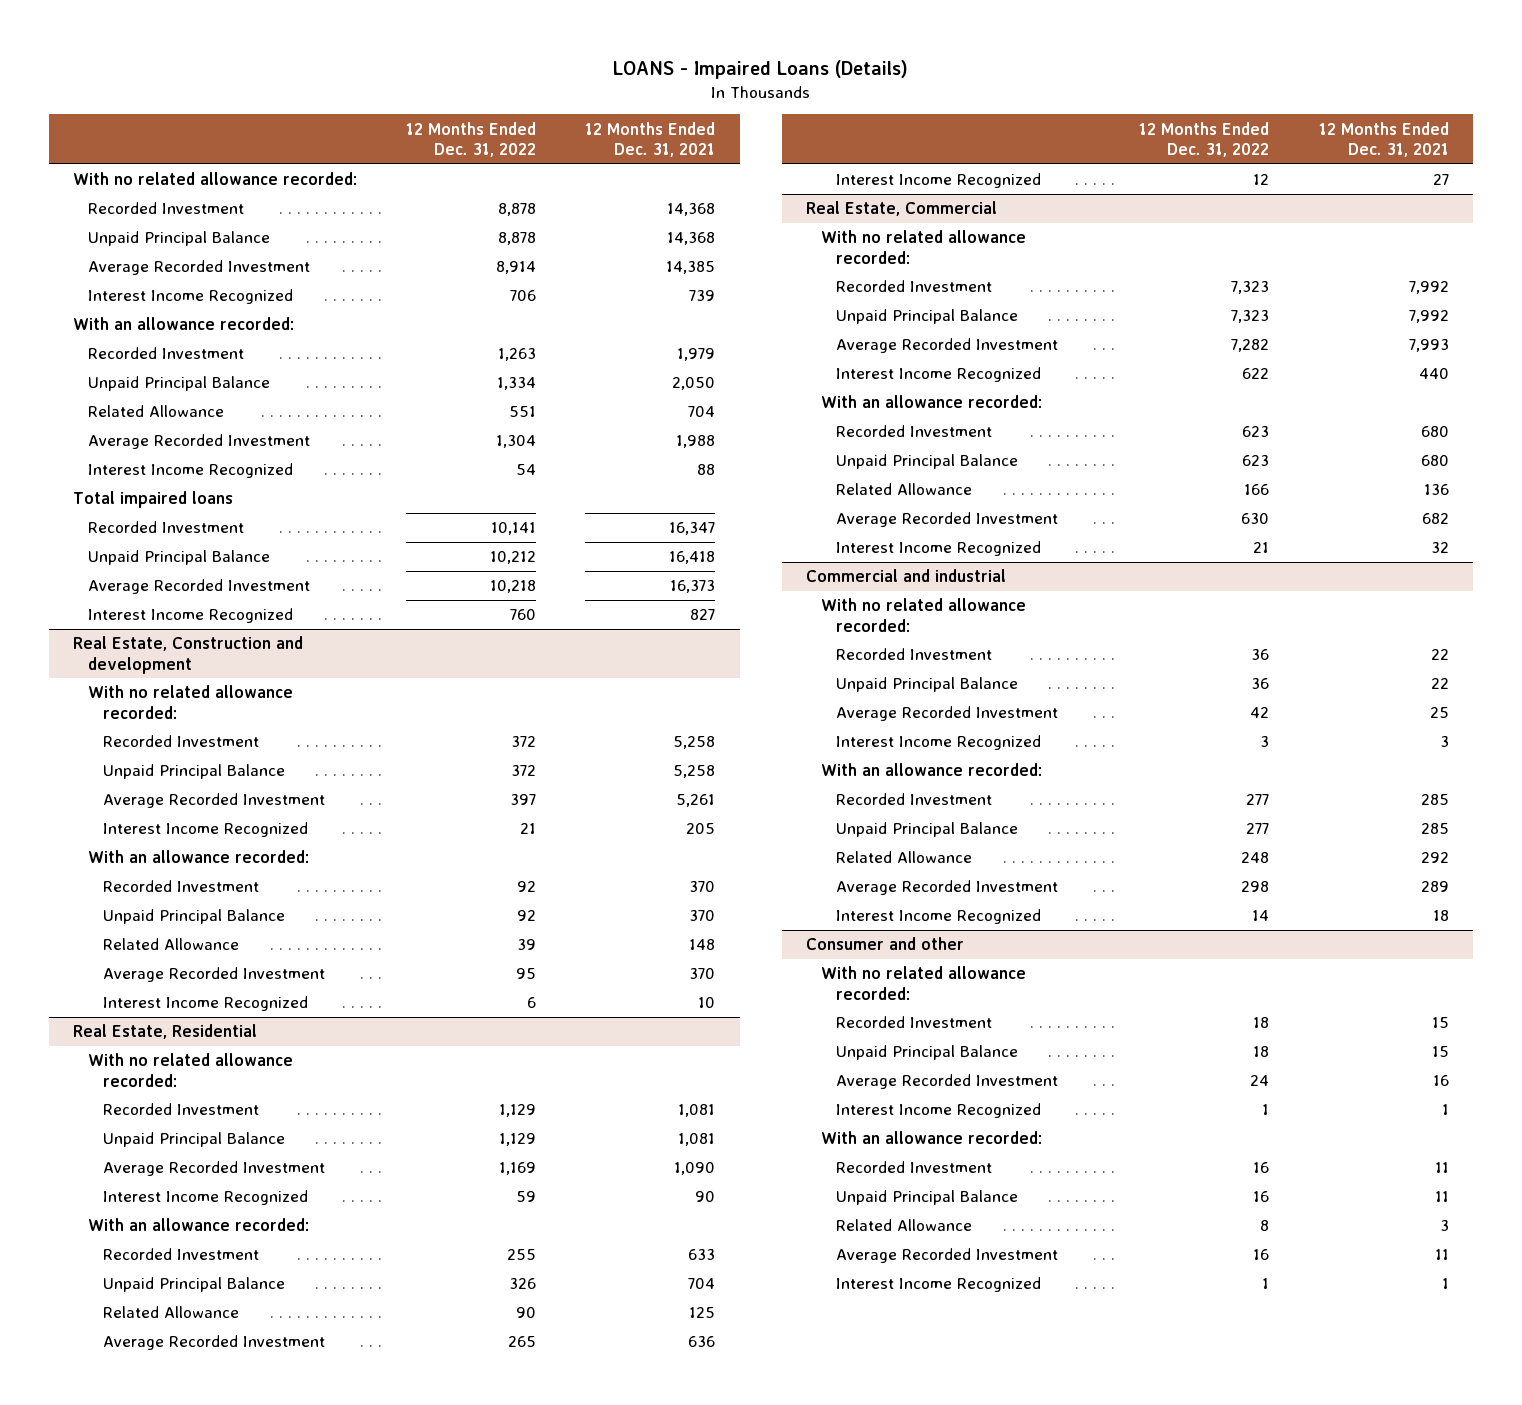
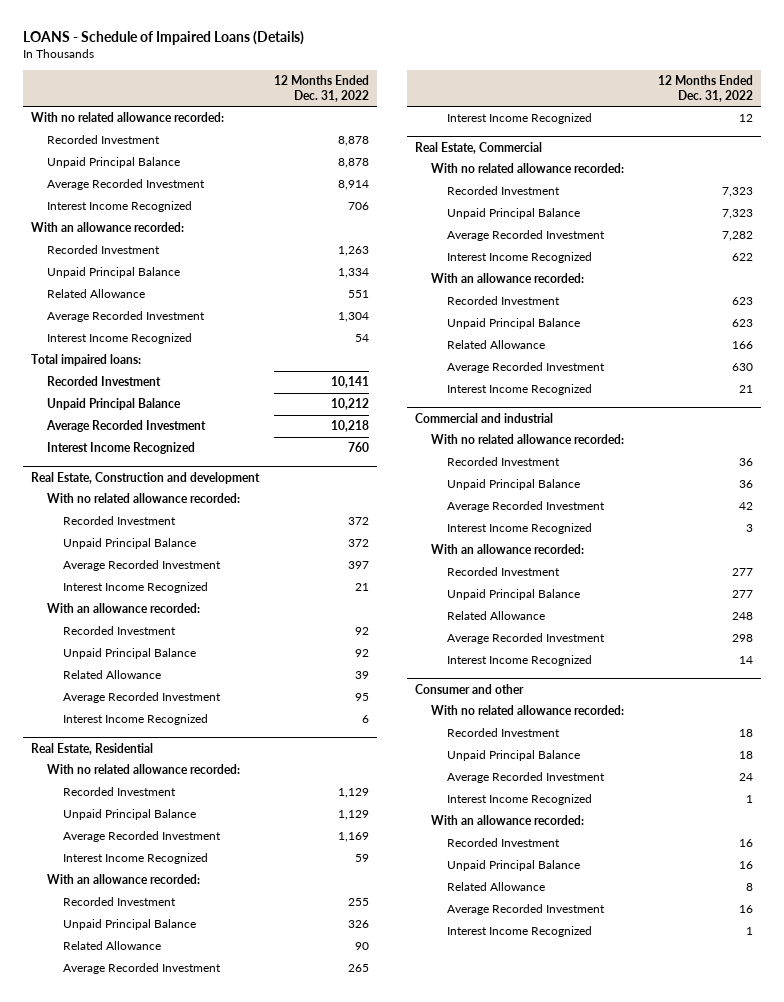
- LOANS - Impaired Loans (Details)
+ LOANS - Schedule of Impaired Loans (Details)
- | 12 Months Ended Dec. 31, 2022 | 12 Months Ended Dec. 31, 2021
+ | 12 Months Ended Dec. 31, 2022
- Total impaired loans
+ Total impaired loans:

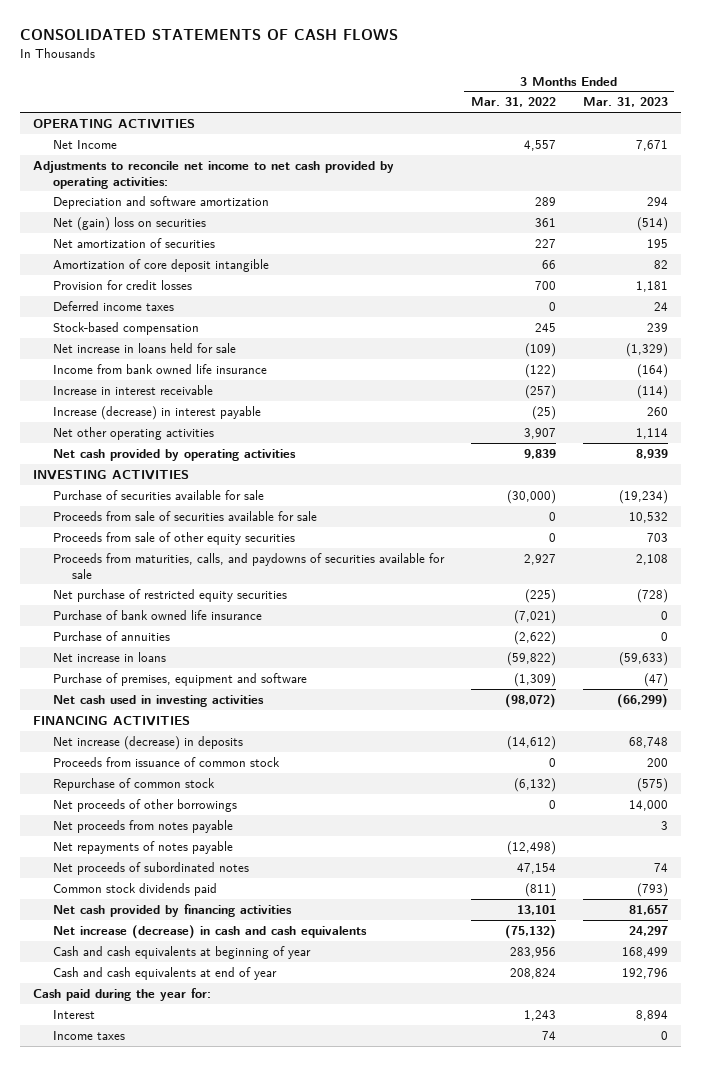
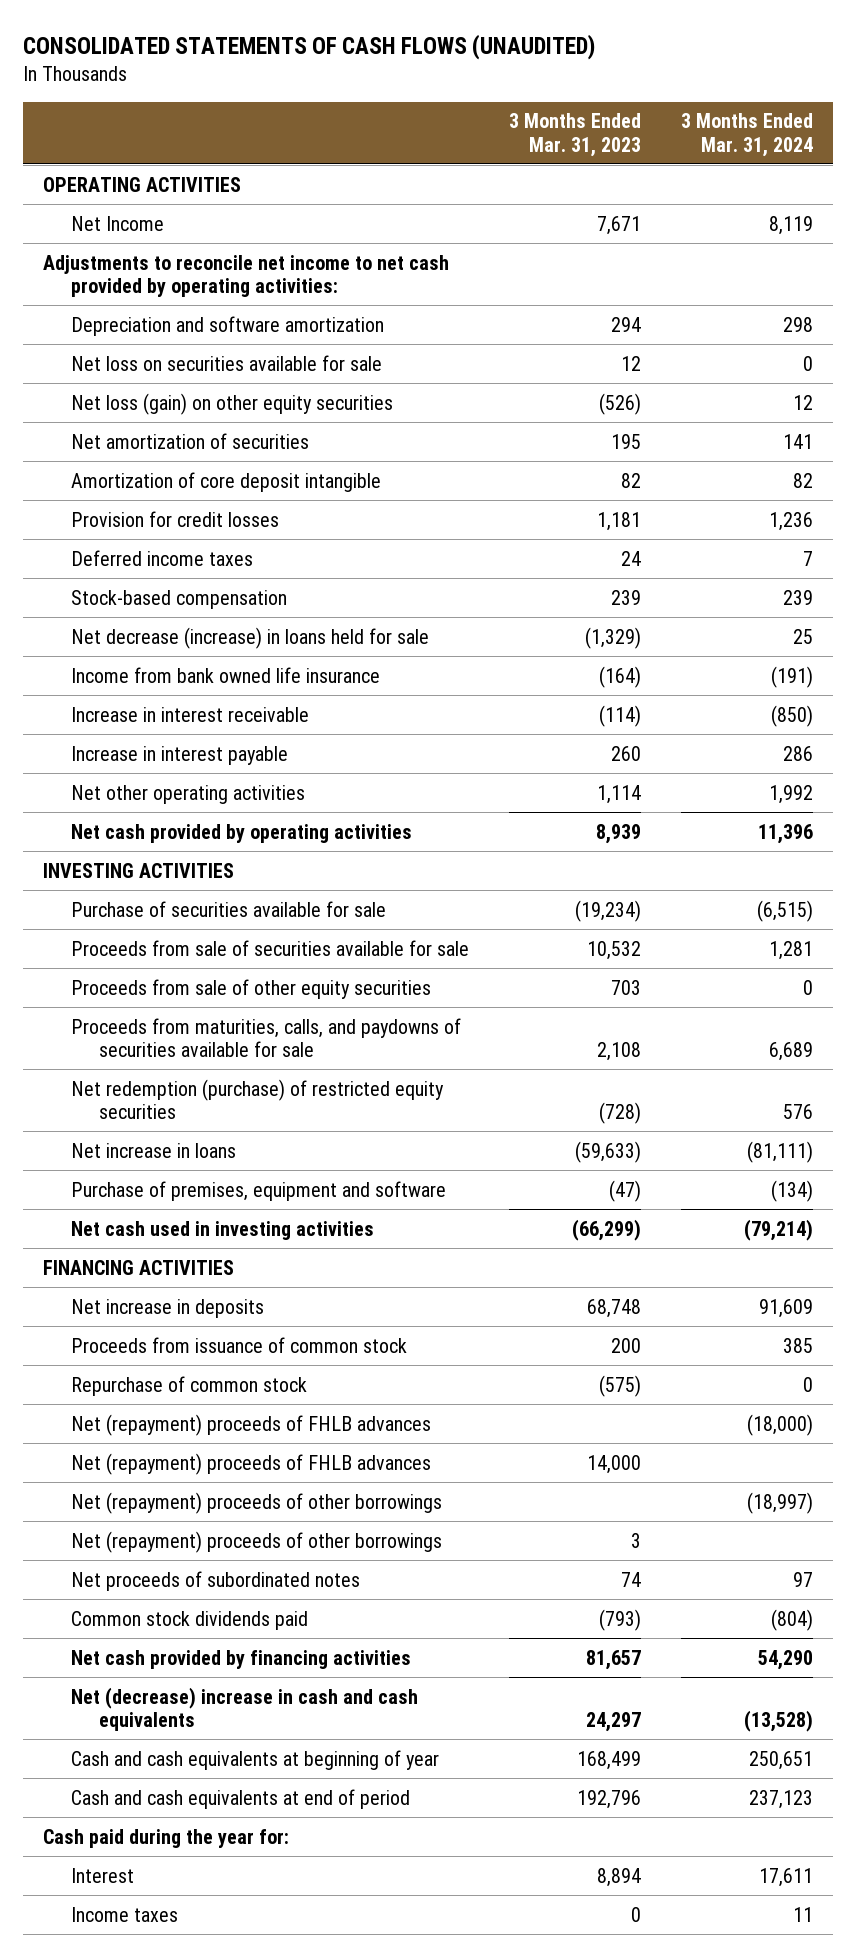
- CONSOLIDATED STATEMENTS OF CASH FLOWS
+ CONSOLIDATED STATEMENTS OF CASH FLOWS (UNAUDITED)
- | 3 Months Ended Mar. 31, 2022 | 3 Months Ended Mar. 31, 2023
+ | 3 Months Ended Mar. 31, 2023 | 3 Months Ended Mar. 31, 2024
- Net (gain) loss on securities | 361 | (514)
+ Net loss on securities available for sale | 12 | 0
+ Net loss (gain) on other equity securities | (526) | 12
- Net increase in loans held for sale | (109) | (1,329)
+ Net decrease (increase) in loans held for sale | (1,329) | 25
- Increase (decrease) in interest payable | (25) | 260
+ Increase in interest payable | 260 | 286
- Net purchase of restricted equity securities | (225) | (728)
- Purchase of bank owned life insurance | (7,021) | 0
- Purchase of annuities | (2,622) | 0
+ Net redemption (purchase) of restricted equity securities | (728) | 576
- Net increase (decrease) in deposits | (14,612) | 68,748
+ Net increase in deposits | 68,748 | 91,609
- Net proceeds of other borrowings | 0 | 14,000
- Net proceeds from notes payable | | 3
- Net repayments of notes payable | (12,498) |
+ Net (repayment) proceeds of FHLB advances | | (18,000)
+ Net (repayment) proceeds of FHLB advances | 14,000 |
+ Net (repayment) proceeds of other borrowings | | (18,997)
+ Net (repayment) proceeds of other borrowings | 3 |
- Net increase (decrease) in cash and cash equivalents | (75,132) | 24,297
+ Net (decrease) increase in cash and cash equivalents | 24,297 | (13,528)
- Cash and cash equivalents at end of year | 208,824 | 192,796
+ Cash and cash equivalents at end of period | 192,796 | 237,123

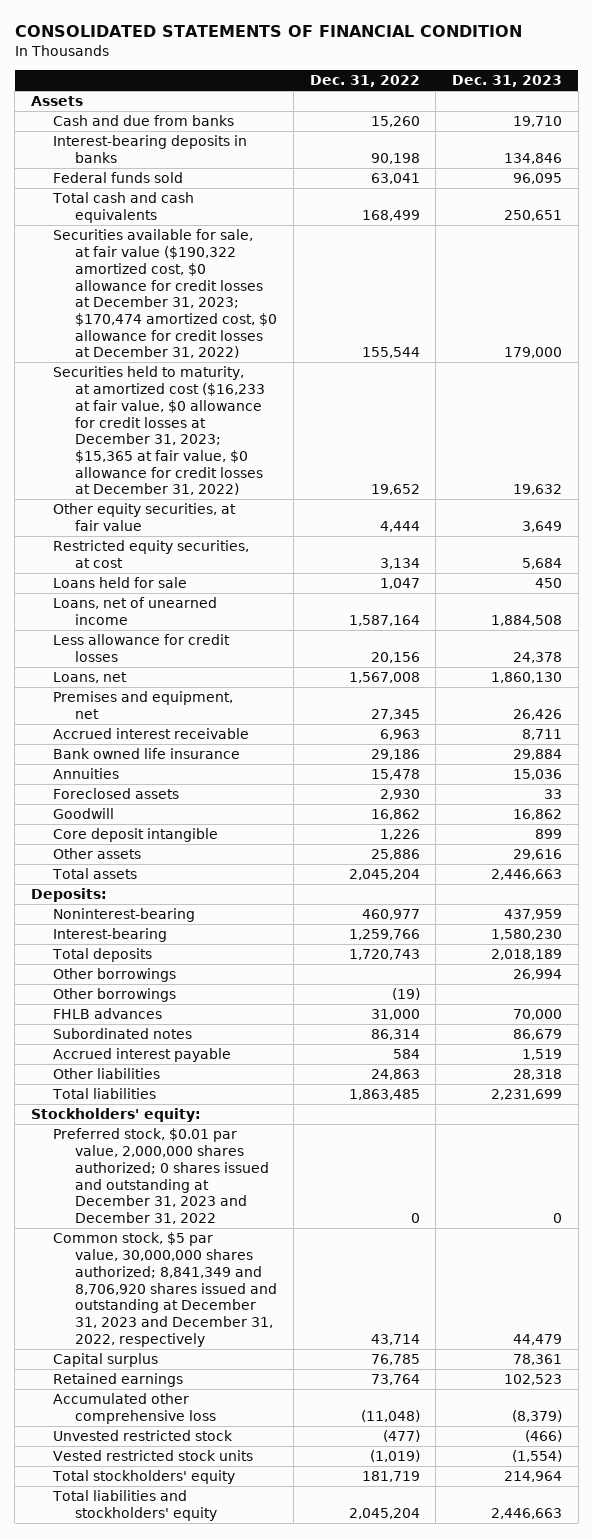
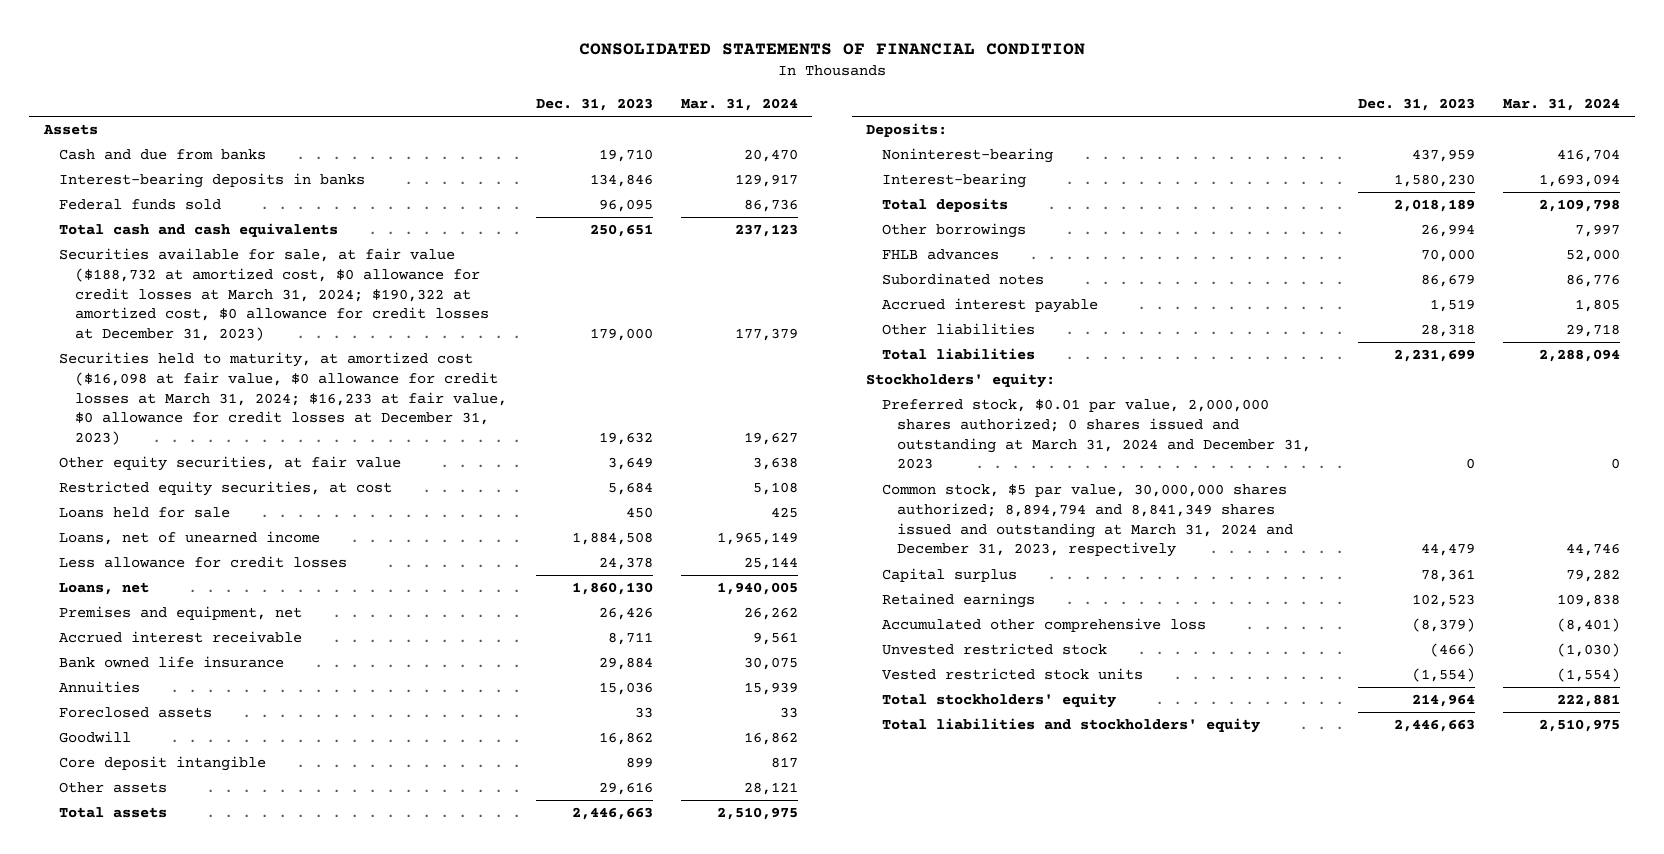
- | Dec. 31, 2022 | Dec. 31, 2023
+ | Dec. 31, 2023 | Mar. 31, 2024
- Securities available for sale, at fair value ($190,322 amortized cost, $0 allowance for credit losses at December 31, 2023; $170,474 amortized cost, $0 allowance for credit losses at December 31, 2022) | 155,544 | 179,000
- Securities held to maturity, at amortized cost ($16,233 at fair value, $0 allowance for credit losses at December 31, 2023; $15,365 at fair value, $0 allowance for credit losses at December 31, 2022) | 19,652 | 19,632
+ Securities available for sale, at fair value ($188,732 at amortized cost, $0 allowance for credit losses at March 31, 2024; $190,322 at amortized cost, $0 allowance for credit losses at December 31, 2023) | 179,000 | 177,379
+ Securities held to maturity, at amortized cost ($16,098 at fair value, $0 allowance for credit losses at March 31, 2024; $16,233 at fair value, $0 allowance for credit losses at December 31, 2023) | 19,632 | 19,627
- Other borrowings | (19) |
- Preferred stock, $0.01 par value, 2,000,000 shares authorized; 0 shares issued and outstanding at December 31, 2023 and December 31, 2022 | 0 | 0
- Common stock, $5 par value, 30,000,000 shares authorized; 8,841,349 and 8,706,920 shares issued and outstanding at December 31, 2023 and December 31, 2022, respectively | 43,714 | 44,479
+ Preferred stock, $0.01 par value, 2,000,000 shares authorized; 0 shares issued and outstanding at March 31, 2024 and December 31, 2023 | 0 | 0
+ Common stock, $5 par value, 30,000,000 shares authorized; 8,894,794 and 8,841,349 shares issued and outstanding at March 31, 2024 and December 31, 2023, respectively | 44,479 | 44,746

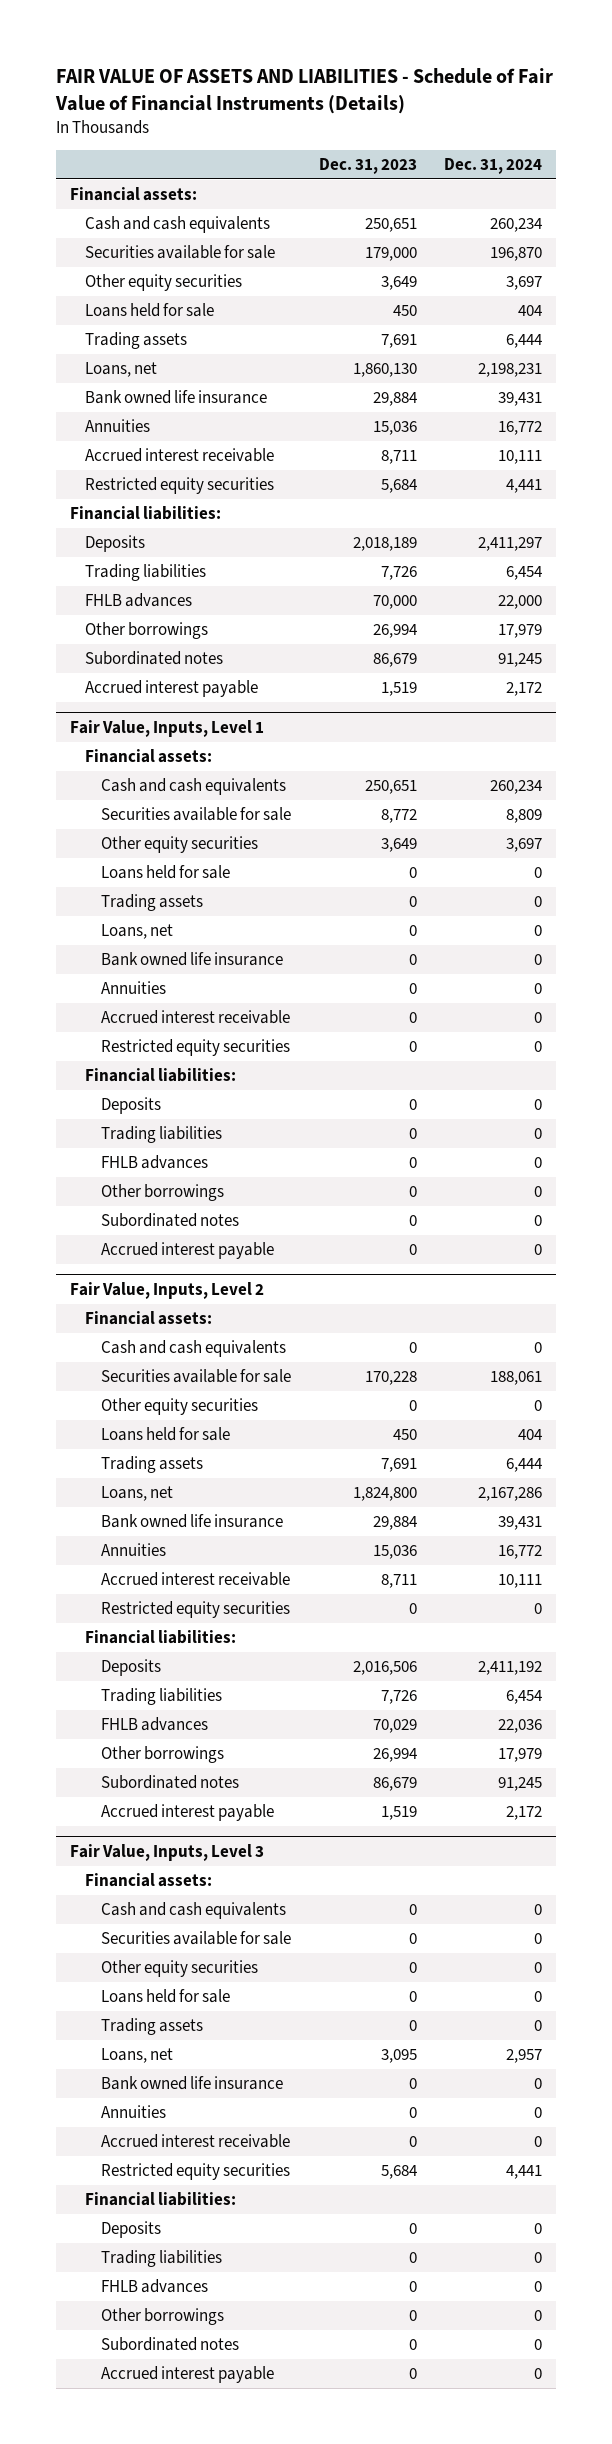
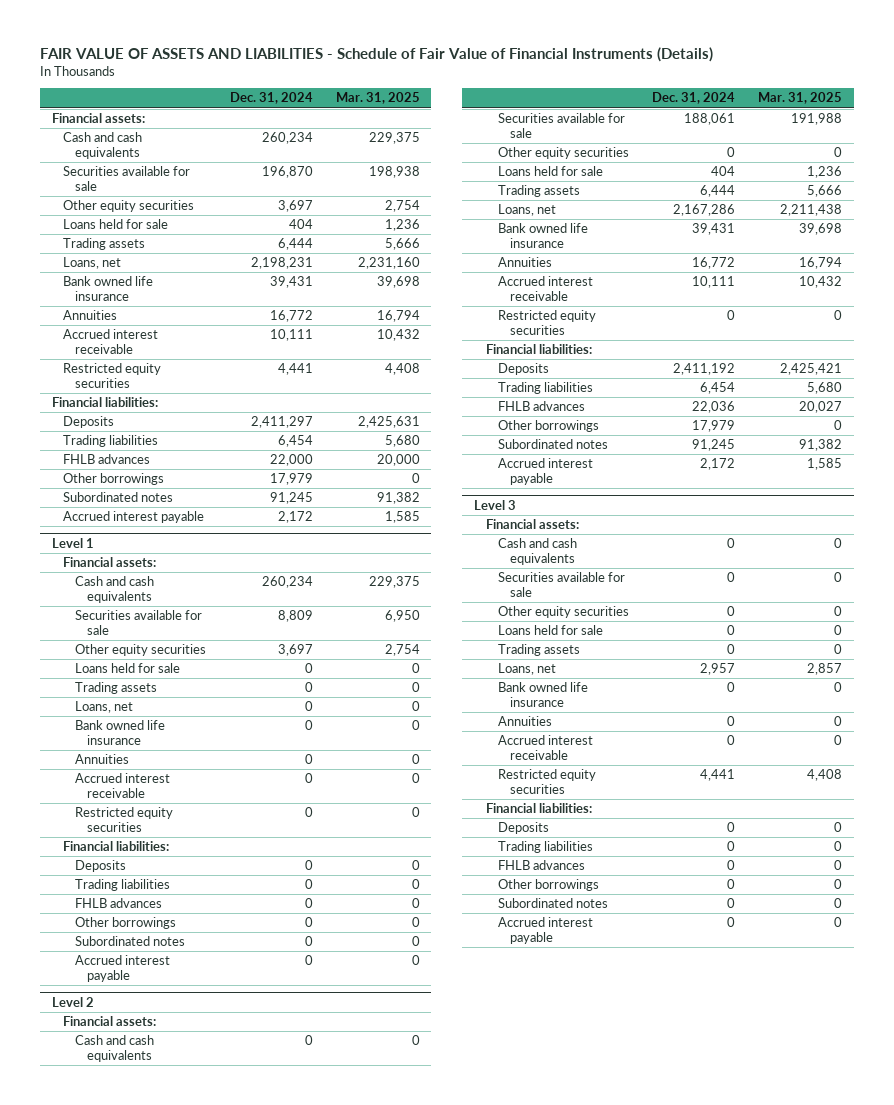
- | Dec. 31, 2023 | Dec. 31, 2024
+ | Dec. 31, 2024 | Mar. 31, 2025
- Fair Value, Inputs, Level 1
+ Level 1
- Fair Value, Inputs, Level 2
+ Level 2
- Fair Value, Inputs, Level 3
+ Level 3

